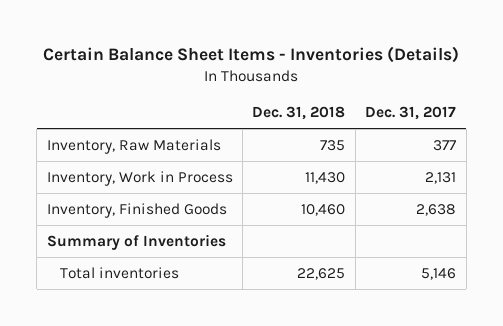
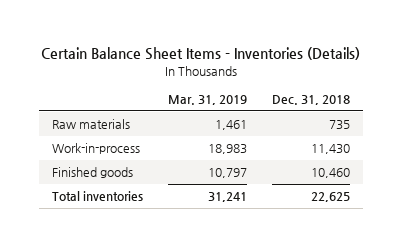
- | Dec. 31, 2018 | Dec. 31, 2017
+ | Mar. 31, 2019 | Dec. 31, 2018
- Inventory, Raw Materials | 735 | 377
- Inventory, Work in Process | 11,430 | 2,131
- Inventory, Finished Goods | 10,460 | 2,638
- Summary of Inventories
+ Raw materials | 1,461 | 735
+ Work-in-process | 18,983 | 11,430
+ Finished goods | 10,797 | 10,460

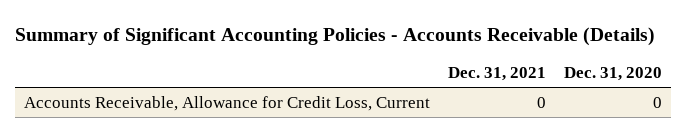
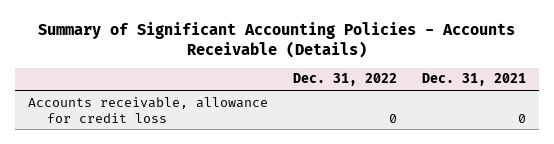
- | Dec. 31, 2021 | Dec. 31, 2020
+ | Dec. 31, 2022 | Dec. 31, 2021
- Accounts Receivable, Allowance for Credit Loss, Current | 0 | 0
+ Accounts receivable, allowance for credit loss | 0 | 0

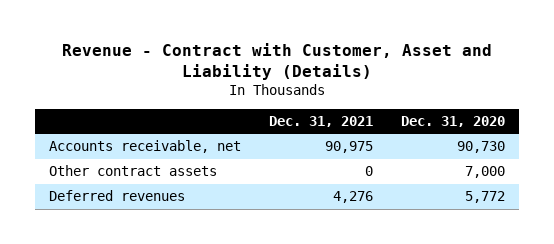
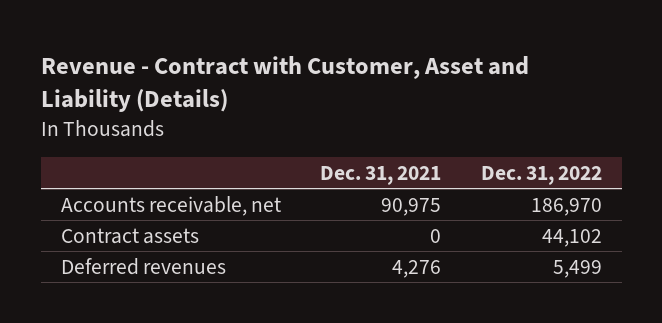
- | Dec. 31, 2021 | Dec. 31, 2020
+ | Dec. 31, 2021 | Dec. 31, 2022
- Other contract assets | 0 | 7,000
+ Contract assets | 0 | 44,102

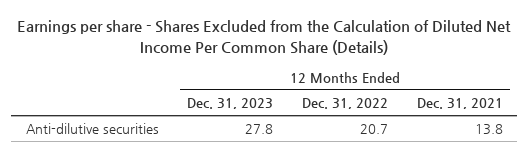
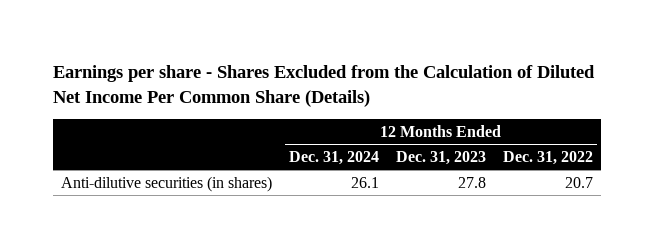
- | 12 Months Ended Dec. 31, 2023 | 12 Months Ended Dec. 31, 2022 | 12 Months Ended Dec. 31, 2021
+ | 12 Months Ended Dec. 31, 2024 | 12 Months Ended Dec. 31, 2023 | 12 Months Ended Dec. 31, 2022
- Anti-dilutive securities | 27.8 | 20.7 | 13.8
+ Anti-dilutive securities (in shares) | 26.1 | 27.8 | 20.7

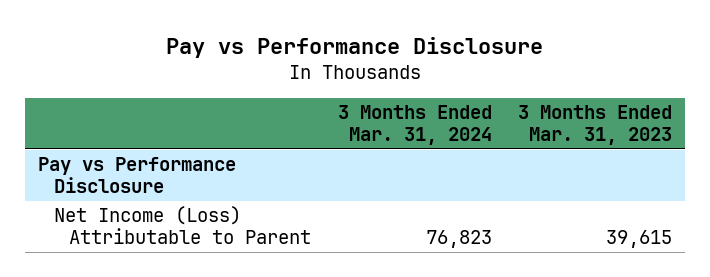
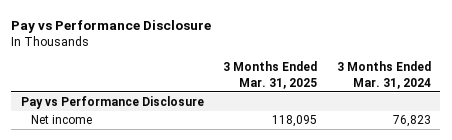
- | 3 Months Ended Mar. 31, 2024 | 3 Months Ended Mar. 31, 2023
+ | 3 Months Ended Mar. 31, 2025 | 3 Months Ended Mar. 31, 2024
- Net Income (Loss) Attributable to Parent | 76,823 | 39,615
+ Net income | 118,095 | 76,823

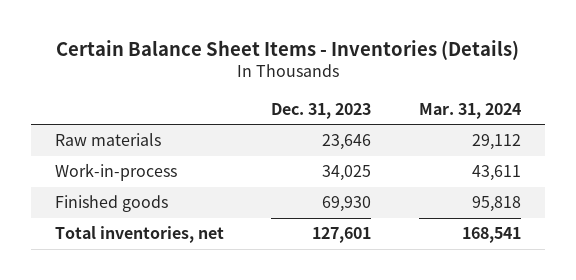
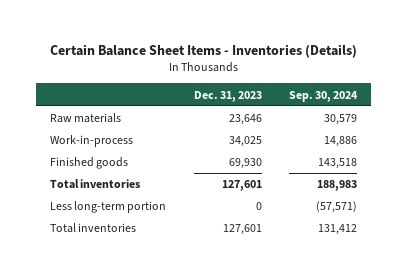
- | Dec. 31, 2023 | Mar. 31, 2024
+ | Dec. 31, 2023 | Sep. 30, 2024
- Total inventories, net | 127,601 | 168,541
+ Total inventories | 127,601 | 188,983
+ Less long-term portion | 0 | (57,571)
+ Total inventories | 127,601 | 131,412

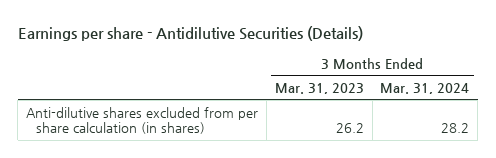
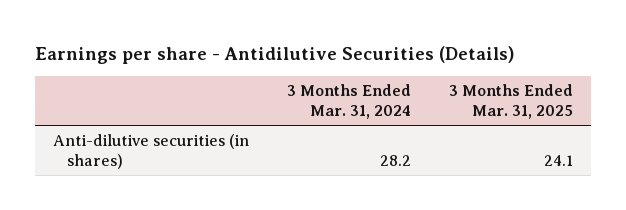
- | 3 Months Ended Mar. 31, 2023 | 3 Months Ended Mar. 31, 2024
+ | 3 Months Ended Mar. 31, 2024 | 3 Months Ended Mar. 31, 2025
- Anti-dilutive shares excluded from per share calculation (in shares) | 26.2 | 28.2
+ Anti-dilutive securities (in shares) | 28.2 | 24.1

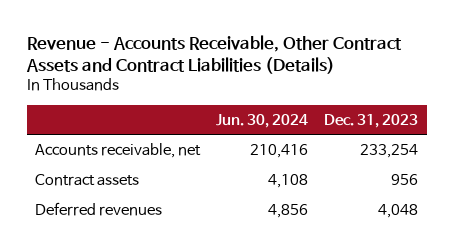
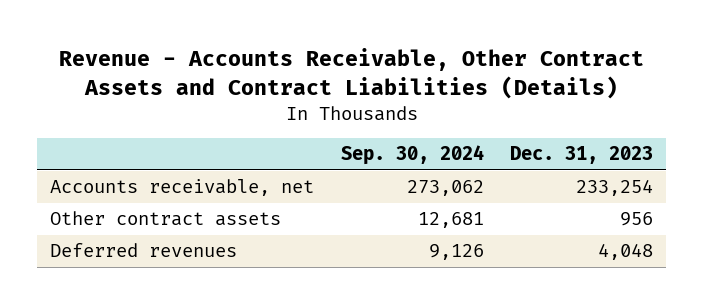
- | Jun. 30, 2024 | Dec. 31, 2023
+ | Sep. 30, 2024 | Dec. 31, 2023
- Contract assets | 4,108 | 956
+ Other contract assets | 12,681 | 956

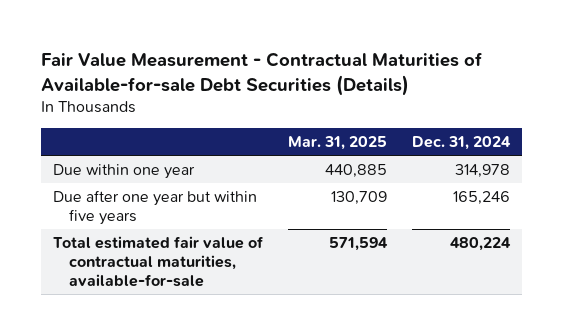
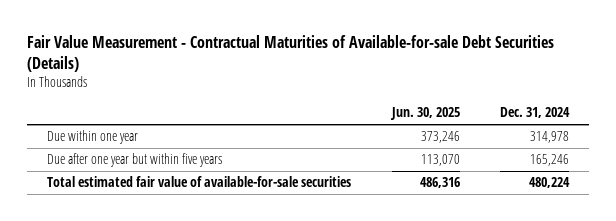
- | Mar. 31, 2025 | Dec. 31, 2024
+ | Jun. 30, 2025 | Dec. 31, 2024
- Total estimated fair value of contractual maturities, available-for-sale | 571,594 | 480,224
+ Total estimated fair value of available-for-sale securities | 486,316 | 480,224

